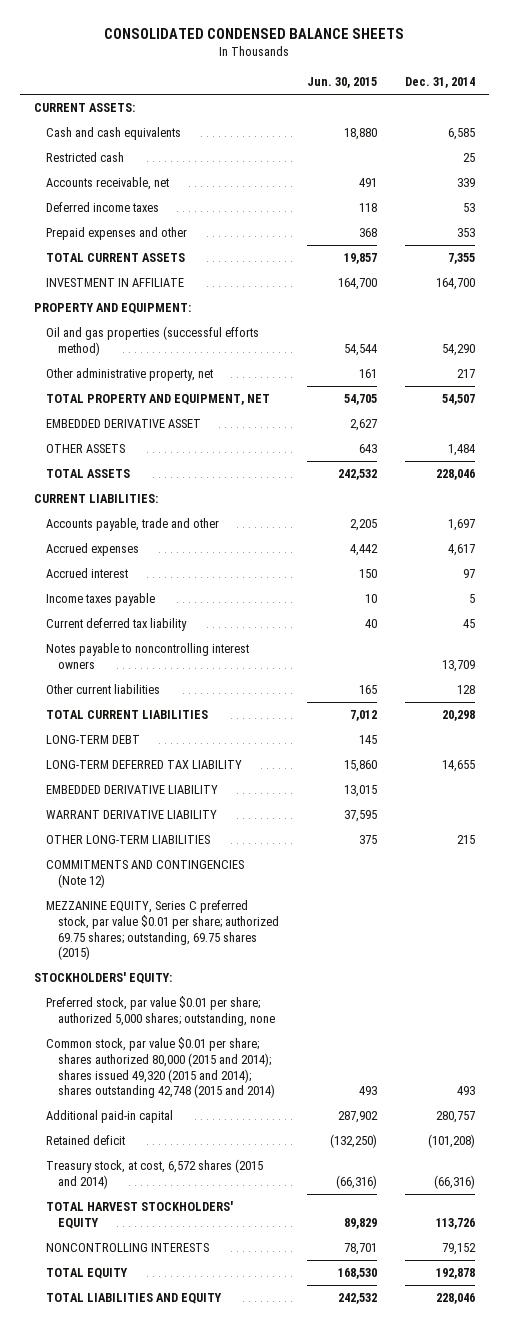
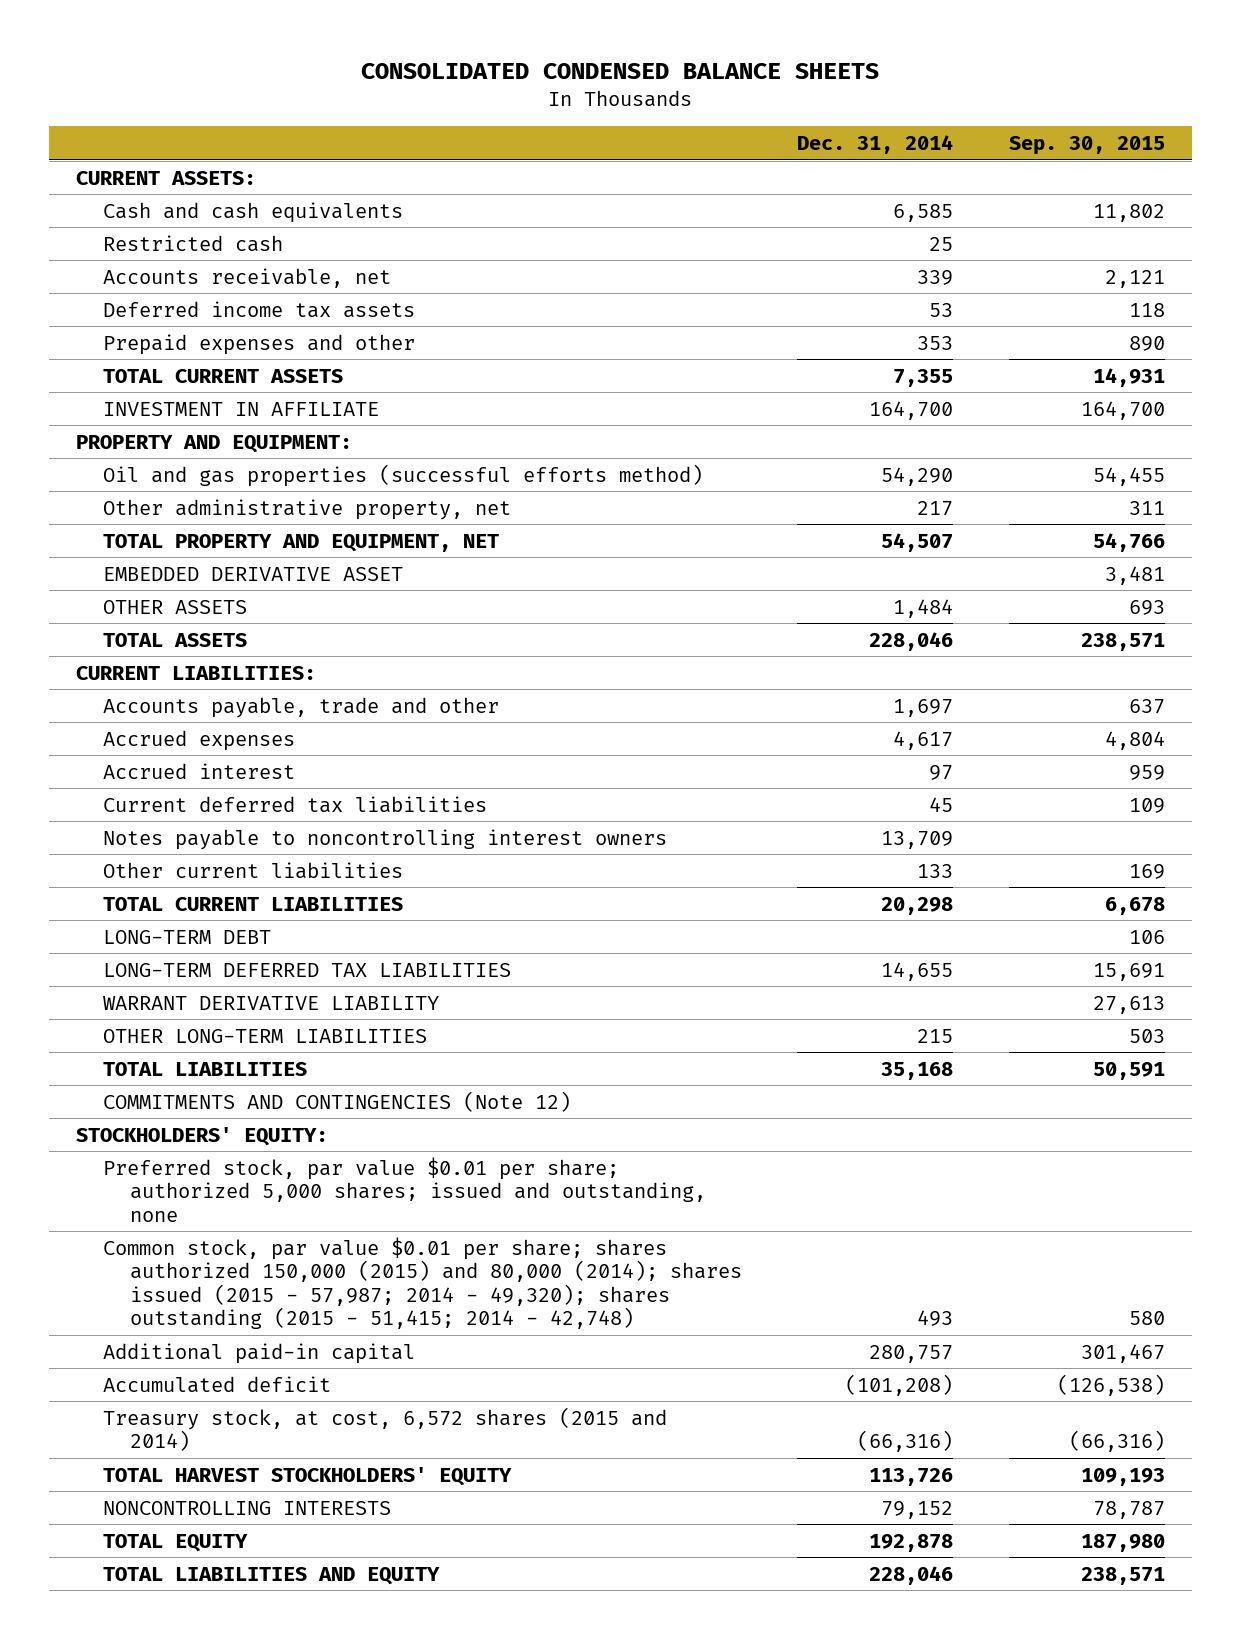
- | Jun. 30, 2015 | Dec. 31, 2014
+ | Dec. 31, 2014 | Sep. 30, 2015
- Deferred income taxes | 118 | 53
+ Deferred income tax assets | 53 | 118
- Income taxes payable | 10 | 5
- Current deferred tax liability | 40 | 45
+ Current deferred tax liabilities | 45 | 109
- Other current liabilities | 165 | 128
+ Other current liabilities | 133 | 169
- LONG-TERM DEFERRED TAX LIABILITY | 15,860 | 14,655
- EMBEDDED DERIVATIVE LIABILITY | 13,015 |
+ LONG-TERM DEFERRED TAX LIABILITIES | 14,655 | 15,691
+ TOTAL LIABILITIES | 35,168 | 50,591
- MEZZANINE EQUITY, Series C preferred stock, par value $0.01 per share; authorized 69.75 shares; outstanding, 69.75 shares (2015)
- Preferred stock, par value $0.01 per share; authorized 5,000 shares; outstanding, none
- Common stock, par value $0.01 per share; shares authorized 80,000 (2015 and 2014); shares issued 49,320 (2015 and 2014); shares outstanding 42,748 (2015 and 2014) | 493 | 493
+ Preferred stock, par value $0.01 per share; authorized 5,000 shares; issued and outstanding, none
+ Common stock, par value $0.01 per share; shares authorized 150,000 (2015) and 80,000 (2014); shares issued (2015 - 57,987; 2014 - 49,320); shares outstanding (2015 - 51,415; 2014 - 42,748) | 493 | 580
- Retained deficit | (132,250) | (101,208)
+ Accumulated deficit | (101,208) | (126,538)

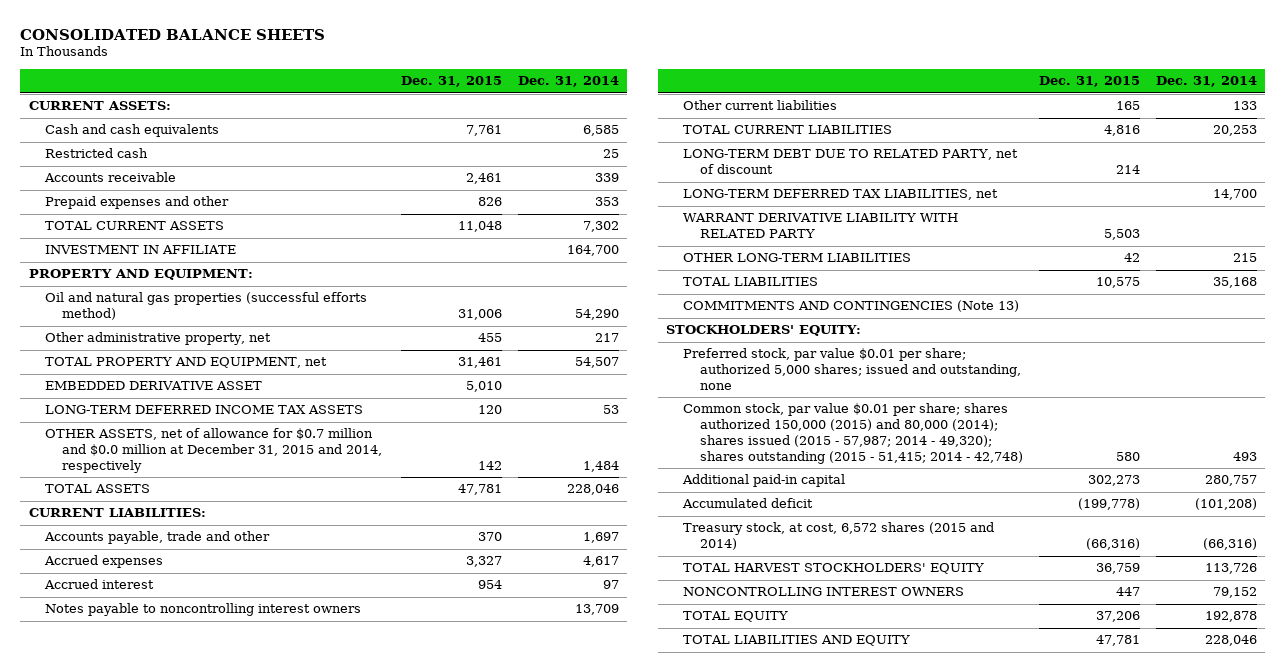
- CONSOLIDATED CONDENSED BALANCE SHEETS
+ CONSOLIDATED BALANCE SHEETS
- | Dec. 31, 2014 | Sep. 30, 2015
+ | Dec. 31, 2015 | Dec. 31, 2014
- Accounts receivable, net | 339 | 2,121
- Deferred income tax assets | 53 | 118
+ Accounts receivable | 2,461 | 339
- TOTAL CURRENT ASSETS | 7,355 | 14,931
+ TOTAL CURRENT ASSETS | 11,048 | 7,302
- Oil and gas properties (successful efforts method) | 54,290 | 54,455
+ Oil and natural gas properties (successful efforts method) | 31,006 | 54,290
- TOTAL PROPERTY AND EQUIPMENT, NET | 54,507 | 54,766
+ TOTAL PROPERTY AND EQUIPMENT, net | 31,461 | 54,507
- OTHER ASSETS | 1,484 | 693
+ LONG-TERM DEFERRED INCOME TAX ASSETS | 120 | 53
+ OTHER ASSETS, net of allowance for $0.7 million and $0.0 million at December 31, 2015 and 2014, respectively | 142 | 1,484
- Current deferred tax liabilities | 45 | 109
- TOTAL CURRENT LIABILITIES | 20,298 | 6,678
- LONG-TERM DEBT | | 106
- LONG-TERM DEFERRED TAX LIABILITIES | 14,655 | 15,691
- WARRANT DERIVATIVE LIABILITY | | 27,613
+ TOTAL CURRENT LIABILITIES | 4,816 | 20,253
+ LONG-TERM DEBT DUE TO RELATED PARTY, net of discount | 214 |
+ LONG-TERM DEFERRED TAX LIABILITIES, net | | 14,700
+ WARRANT DERIVATIVE LIABILITY WITH RELATED PARTY | 5,503 |
- COMMITMENTS AND CONTINGENCIES (Note 12)
+ COMMITMENTS AND CONTINGENCIES (Note 13)
- NONCONTROLLING INTERESTS | 79,152 | 78,787
+ NONCONTROLLING INTEREST OWNERS | 447 | 79,152

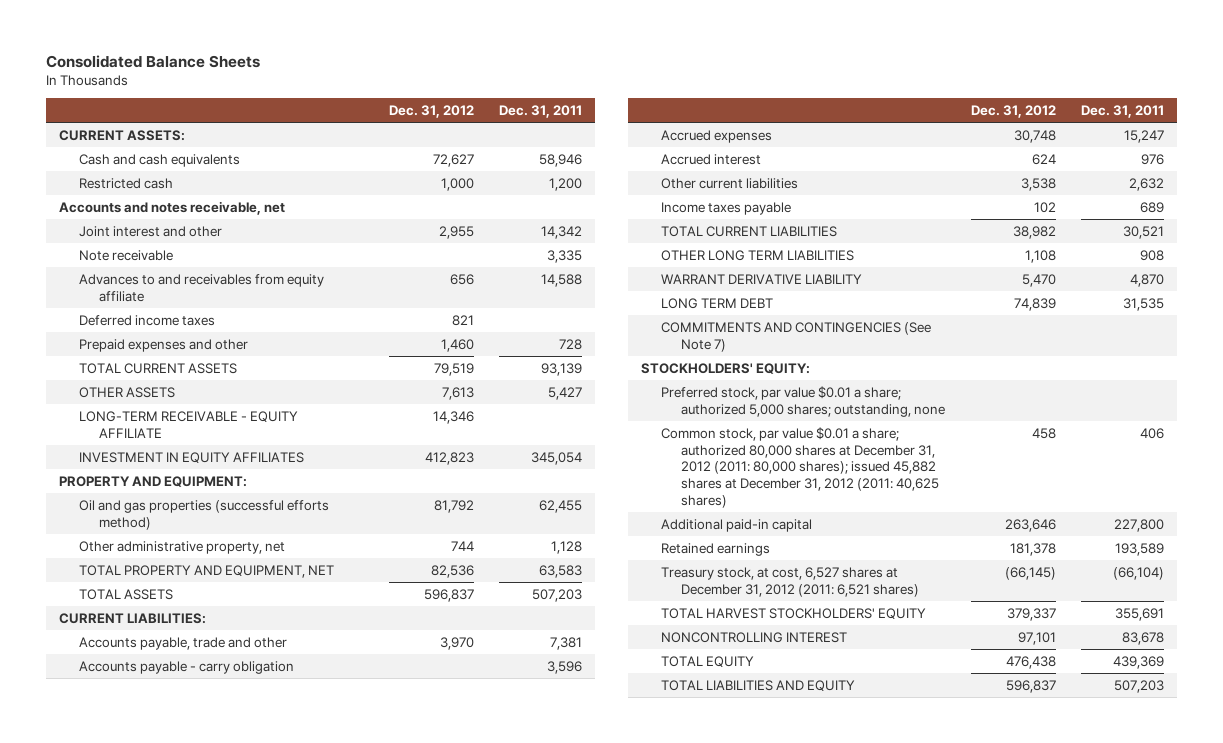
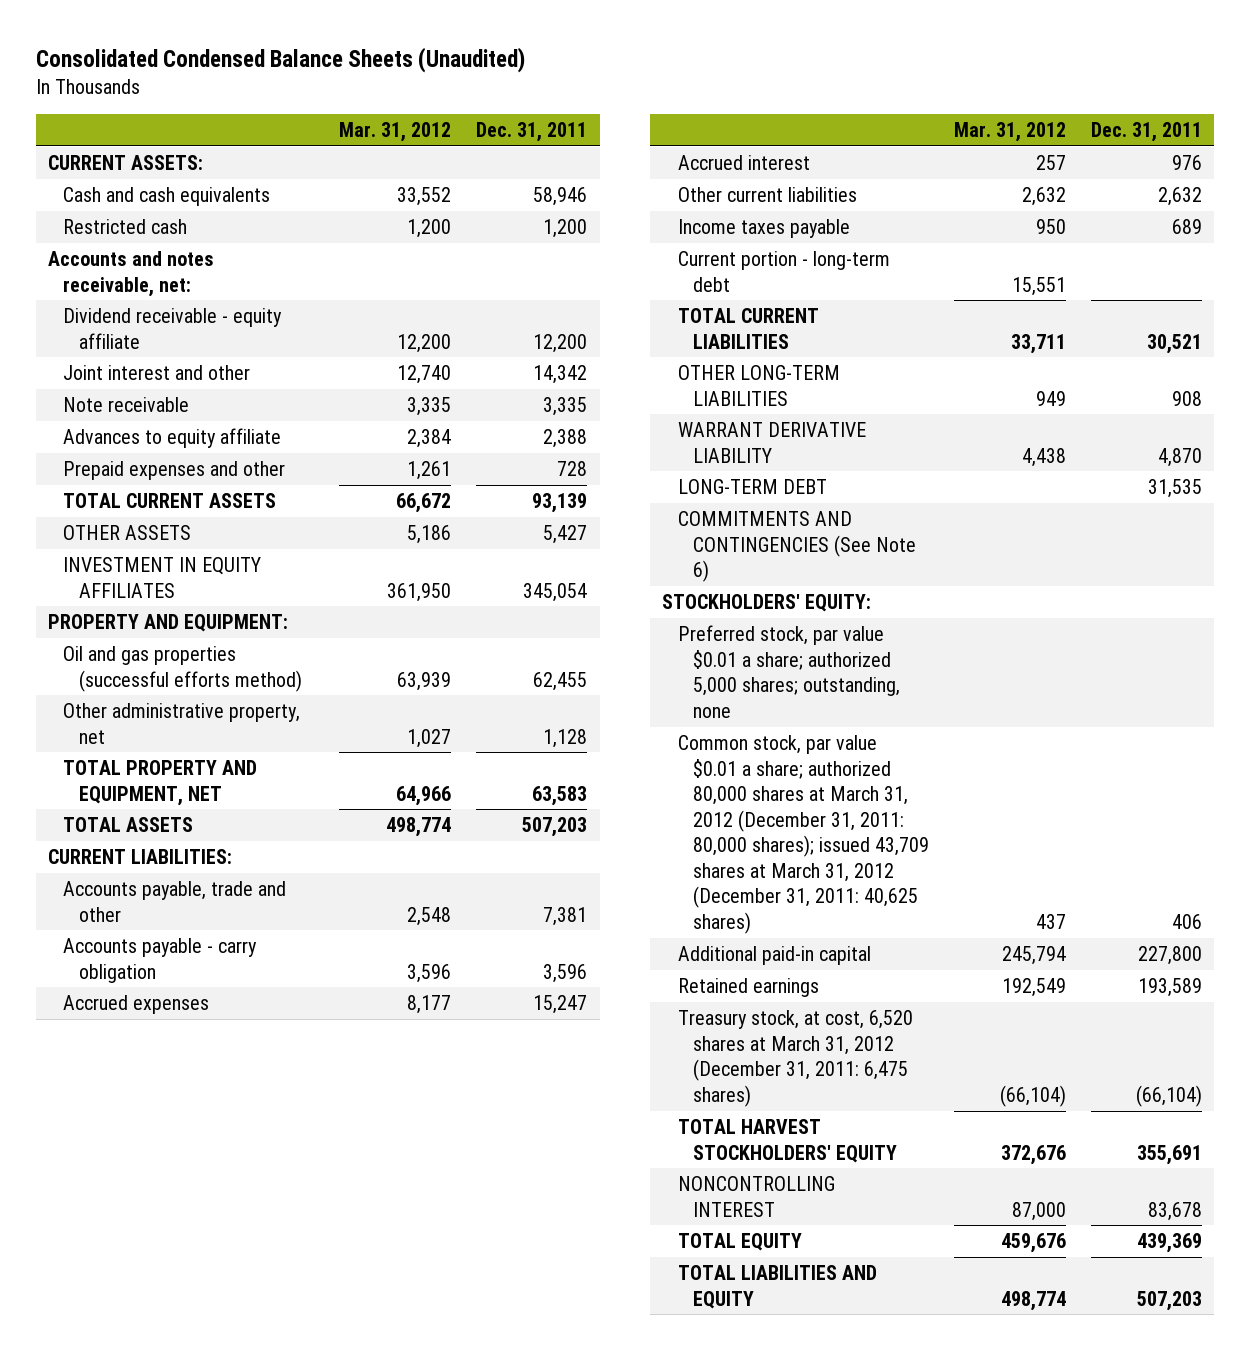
- Consolidated Balance Sheets
+ Consolidated Condensed Balance Sheets (Unaudited)
- | Dec. 31, 2012 | Dec. 31, 2011
+ | Mar. 31, 2012 | Dec. 31, 2011
- Accounts and notes receivable, net
+ Accounts and notes receivable, net:
+ Dividend receivable - equity affiliate | 12,200 | 12,200
- Advances to and receivables from equity affiliate | 656 | 14,588
- Deferred income taxes | 821 |
+ Advances to equity affiliate | 2,384 | 2,388
- LONG-TERM RECEIVABLE - EQUITY AFFILIATE | 14,346 |
+ Current portion - long-term debt | 15,551 |
- OTHER LONG TERM LIABILITIES | 1,108 | 908
+ OTHER LONG-TERM LIABILITIES | 949 | 908
- LONG TERM DEBT | 74,839 | 31,535
- COMMITMENTS AND CONTINGENCIES (See Note 7)
+ LONG-TERM DEBT | | 31,535
+ COMMITMENTS AND CONTINGENCIES (See Note 6)
- Common stock, par value $0.01 a share; authorized 80,000 shares at December 31, 2012 (2011: 80,000 shares); issued 45,882 shares at December 31, 2012 (2011: 40,625 shares) | 458 | 406
+ Common stock, par value $0.01 a share; authorized 80,000 shares at March 31, 2012 (December 31, 2011: 80,000 shares); issued 43,709 shares at March 31, 2012 (December 31, 2011: 40,625 shares) | 437 | 406
- Treasury stock, at cost, 6,527 shares at December 31, 2012 (2011: 6,521 shares) | (66,145) | (66,104)
+ Treasury stock, at cost, 6,520 shares at March 31, 2012 (December 31, 2011: 6,475 shares) | (66,104) | (66,104)

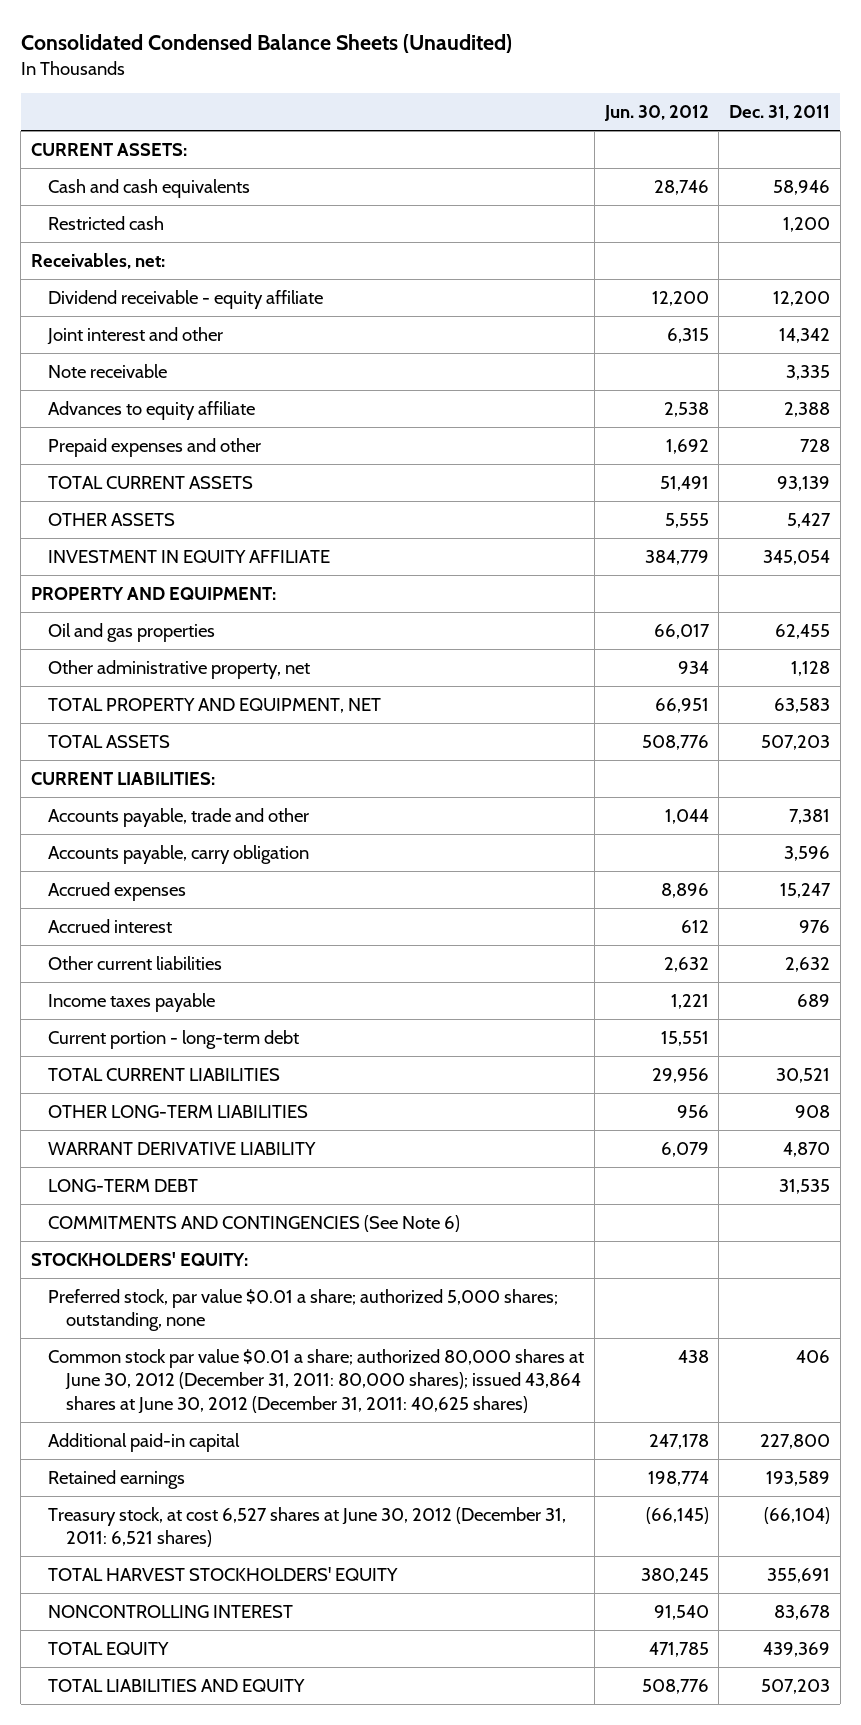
- | Mar. 31, 2012 | Dec. 31, 2011
+ | Jun. 30, 2012 | Dec. 31, 2011
- Accounts and notes receivable, net:
+ Receivables, net:
- INVESTMENT IN EQUITY AFFILIATES | 361,950 | 345,054
+ INVESTMENT IN EQUITY AFFILIATE | 384,779 | 345,054
- Oil and gas properties (successful efforts method) | 63,939 | 62,455
+ Oil and gas properties | 66,017 | 62,455
- Accounts payable - carry obligation | 3,596 | 3,596
+ Accounts payable, carry obligation | | 3,596
- Common stock, par value $0.01 a share; authorized 80,000 shares at March 31, 2012 (December 31, 2011: 80,000 shares); issued 43,709 shares at March 31, 2012 (December 31, 2011: 40,625 shares) | 437 | 406
+ Common stock par value $0.01 a share; authorized 80,000 shares at June 30, 2012 (December 31, 2011: 80,000 shares); issued 43,864 shares at June 30, 2012 (December 31, 2011: 40,625 shares) | 438 | 406
- Treasury stock, at cost, 6,520 shares at March 31, 2012 (December 31, 2011: 6,475 shares) | (66,104) | (66,104)
+ Treasury stock, at cost 6,527 shares at June 30, 2012 (December 31, 2011: 6,521 shares) | (66,145) | (66,104)

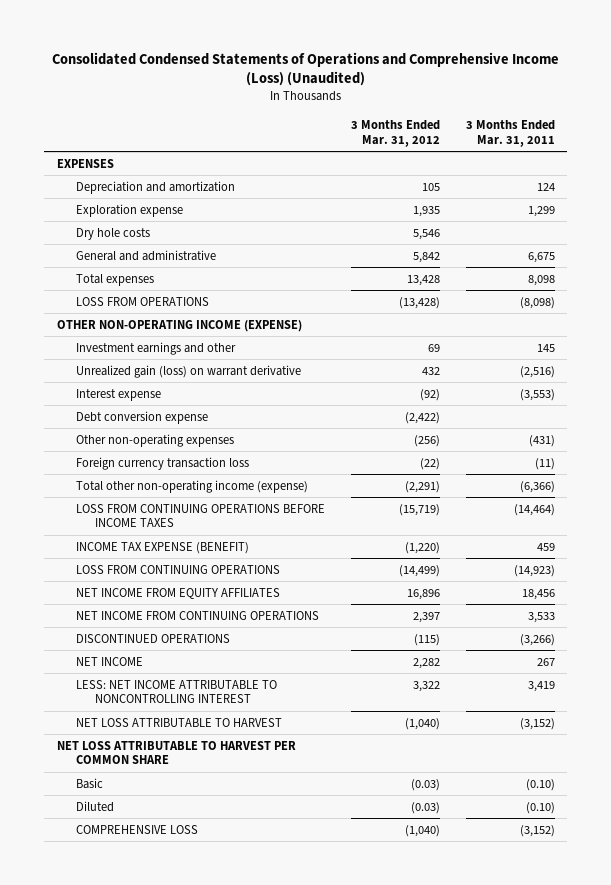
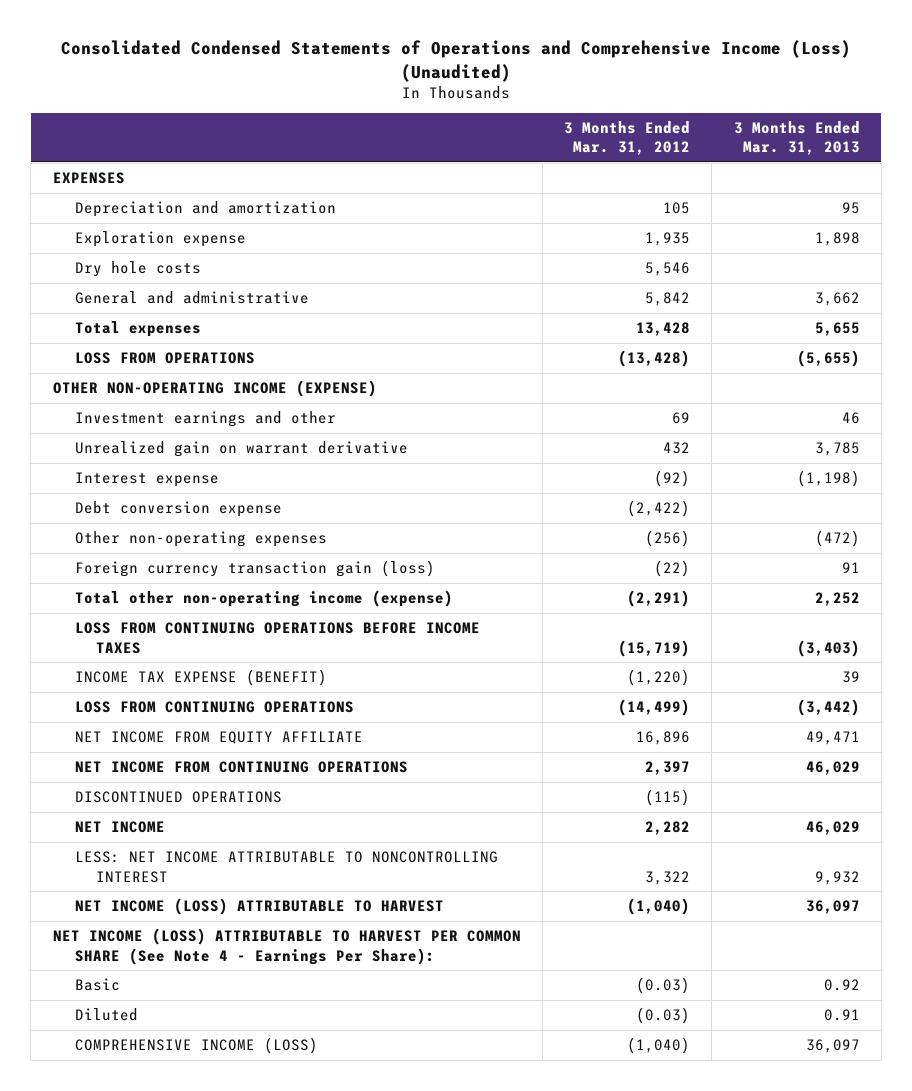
- | 3 Months Ended Mar. 31, 2012 | 3 Months Ended Mar. 31, 2011
+ | 3 Months Ended Mar. 31, 2012 | 3 Months Ended Mar. 31, 2013
- Unrealized gain (loss) on warrant derivative | 432 | (2,516)
+ Unrealized gain on warrant derivative | 432 | 3,785
- Foreign currency transaction loss | (22) | (11)
+ Foreign currency transaction gain (loss) | (22) | 91
- NET INCOME FROM EQUITY AFFILIATES | 16,896 | 18,456
+ NET INCOME FROM EQUITY AFFILIATE | 16,896 | 49,471
- NET LOSS ATTRIBUTABLE TO HARVEST | (1,040) | (3,152)
- NET LOSS ATTRIBUTABLE TO HARVEST PER COMMON SHARE
+ NET INCOME (LOSS) ATTRIBUTABLE TO HARVEST | (1,040) | 36,097
+ NET INCOME (LOSS) ATTRIBUTABLE TO HARVEST PER COMMON SHARE (See Note 4 - Earnings Per Share):
- COMPREHENSIVE LOSS | (1,040) | (3,152)
+ COMPREHENSIVE INCOME (LOSS) | (1,040) | 36,097

